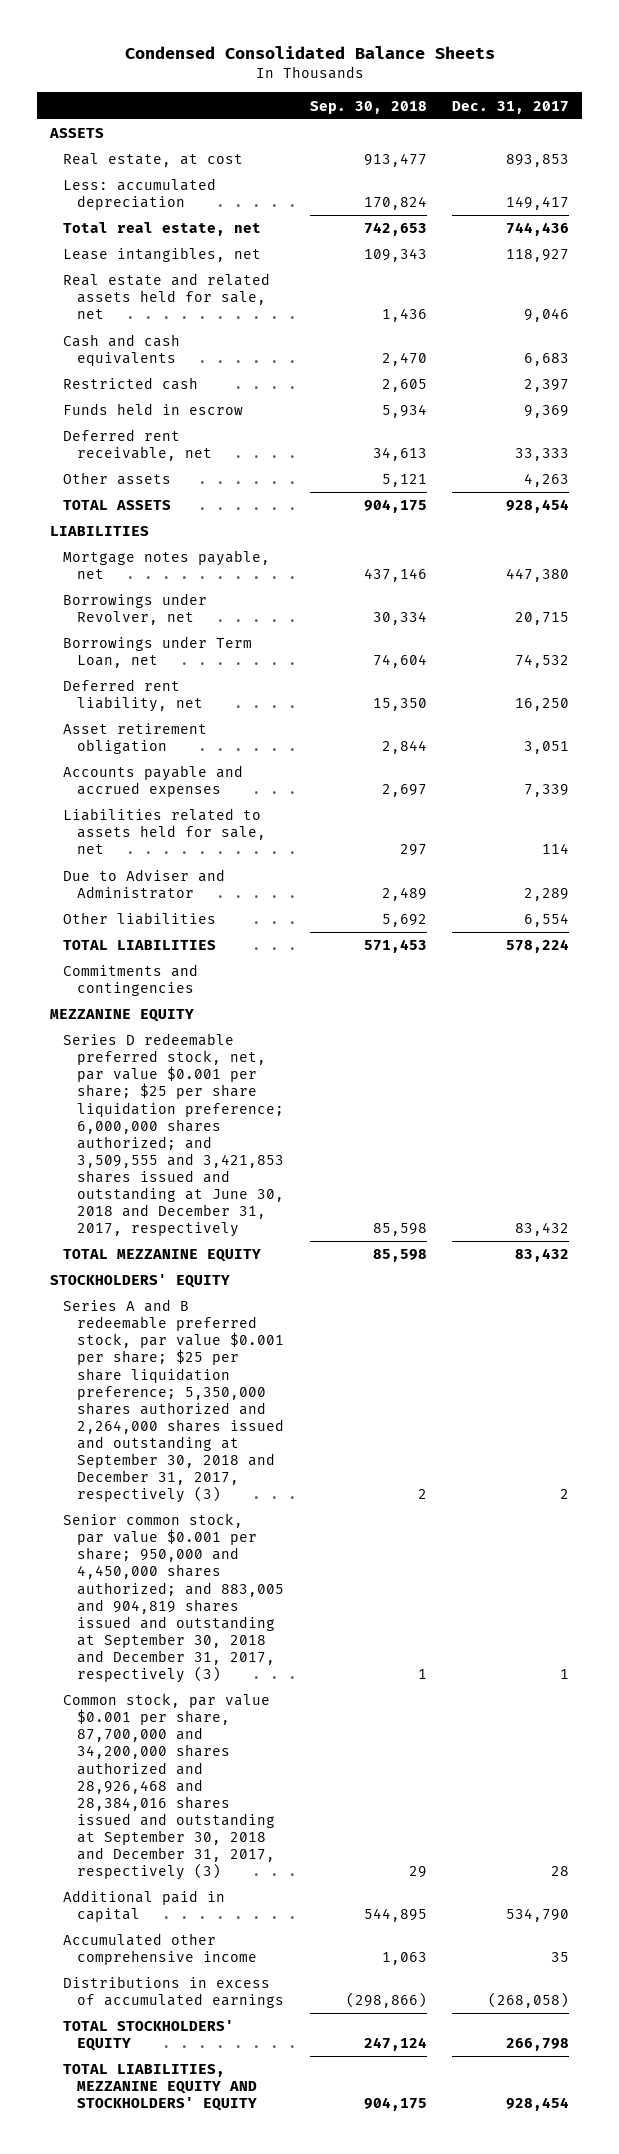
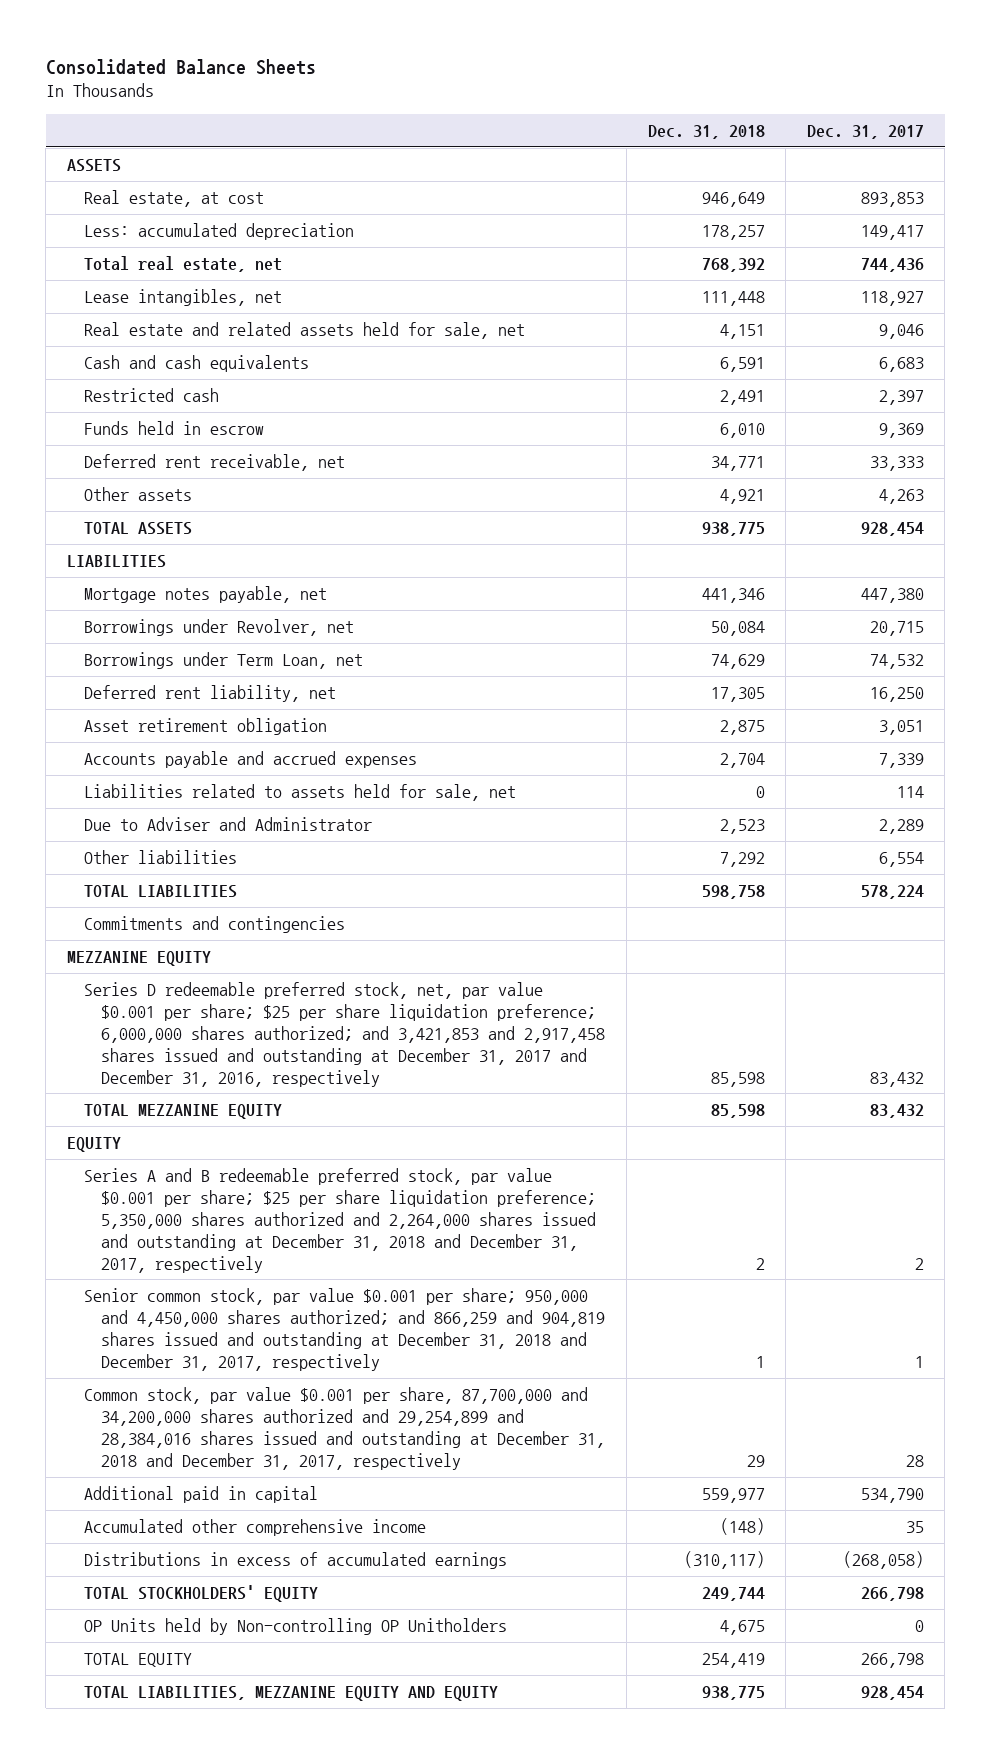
- Condensed Consolidated Balance Sheets
+ Consolidated Balance Sheets
- | Sep. 30, 2018 | Dec. 31, 2017
+ | Dec. 31, 2018 | Dec. 31, 2017
- Series D redeemable preferred stock, net, par value $0.001 per share; $25 per share liquidation preference; 6,000,000 shares authorized; and 3,509,555 and 3,421,853 shares issued and outstanding at June 30, 2018 and December 31, 2017, respectively | 85,598 | 83,432
+ Series D redeemable preferred stock, net, par value $0.001 per share; $25 per share liquidation preference; 6,000,000 shares authorized; and 3,421,853 and 2,917,458 shares issued and outstanding at December 31, 2017 and December 31, 2016, respectively | 85,598 | 83,432
- STOCKHOLDERS' EQUITY
- Series A and B redeemable preferred stock, par value $0.001 per share; $25 per share liquidation preference; 5,350,000 shares authorized and 2,264,000 shares issued and outstanding at September 30, 2018 and December 31, 2017, respectively (3) | 2 | 2
- Senior common stock, par value $0.001 per share; 950,000 and 4,450,000 shares authorized; and 883,005 and 904,819 shares issued and outstanding at September 30, 2018 and December 31, 2017, respectively (3) | 1 | 1
- Common stock, par value $0.001 per share, 87,700,000 and 34,200,000 shares authorized and 28,926,468 and 28,384,016 shares issued and outstanding at September 30, 2018 and December 31, 2017, respectively (3) | 29 | 28
+ EQUITY
+ Series A and B redeemable preferred stock, par value $0.001 per share; $25 per share liquidation preference; 5,350,000 shares authorized and 2,264,000 shares issued and outstanding at December 31, 2018 and December 31, 2017, respectively | 2 | 2
+ Senior common stock, par value $0.001 per share; 950,000 and 4,450,000 shares authorized; and 866,259 and 904,819 shares issued and outstanding at December 31, 2018 and December 31, 2017, respectively | 1 | 1
+ Common stock, par value $0.001 per share, 87,700,000 and 34,200,000 shares authorized and 29,254,899 and 28,384,016 shares issued and outstanding at December 31, 2018 and December 31, 2017, respectively | 29 | 28
- TOTAL LIABILITIES, MEZZANINE EQUITY AND STOCKHOLDERS' EQUITY | 904,175 | 928,454
+ OP Units held by Non-controlling OP Unitholders | 4,675 | 0
+ TOTAL EQUITY | 254,419 | 266,798
+ TOTAL LIABILITIES, MEZZANINE EQUITY AND EQUITY | 938,775 | 928,454

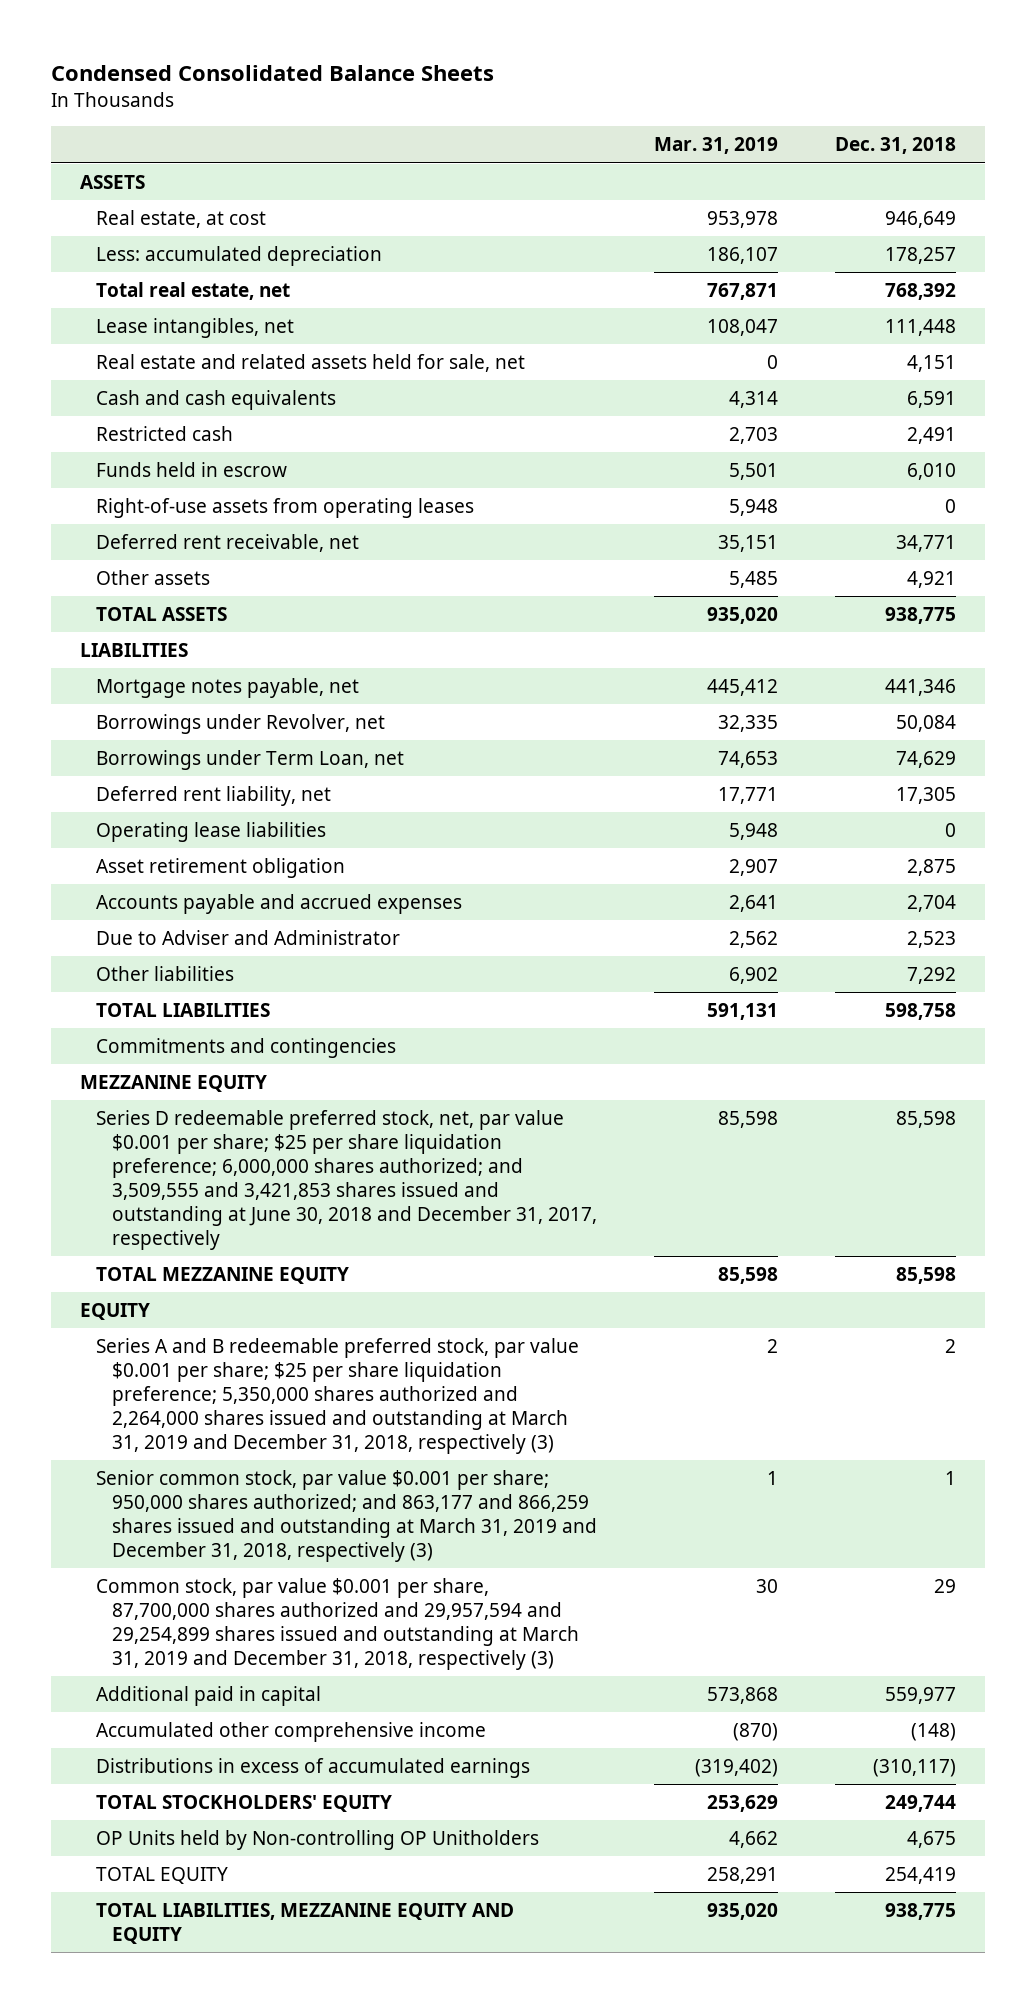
- Consolidated Balance Sheets
+ Condensed Consolidated Balance Sheets
- | Dec. 31, 2018 | Dec. 31, 2017
+ | Mar. 31, 2019 | Dec. 31, 2018
+ Right-of-use assets from operating leases | 5,948 | 0
+ Operating lease liabilities | 5,948 | 0
- Liabilities related to assets held for sale, net | 0 | 114
- Series D redeemable preferred stock, net, par value $0.001 per share; $25 per share liquidation preference; 6,000,000 shares authorized; and 3,421,853 and 2,917,458 shares issued and outstanding at December 31, 2017 and December 31, 2016, respectively | 85,598 | 83,432
+ Series D redeemable preferred stock, net, par value $0.001 per share; $25 per share liquidation preference; 6,000,000 shares authorized; and 3,509,555 and 3,421,853 shares issued and outstanding at June 30, 2018 and December 31, 2017, respectively | 85,598 | 85,598
- Series A and B redeemable preferred stock, par value $0.001 per share; $25 per share liquidation preference; 5,350,000 shares authorized and 2,264,000 shares issued and outstanding at December 31, 2018 and December 31, 2017, respectively | 2 | 2
- Senior common stock, par value $0.001 per share; 950,000 and 4,450,000 shares authorized; and 866,259 and 904,819 shares issued and outstanding at December 31, 2018 and December 31, 2017, respectively | 1 | 1
- Common stock, par value $0.001 per share, 87,700,000 and 34,200,000 shares authorized and 29,254,899 and 28,384,016 shares issued and outstanding at December 31, 2018 and December 31, 2017, respectively | 29 | 28
+ Series A and B redeemable preferred stock, par value $0.001 per share; $25 per share liquidation preference; 5,350,000 shares authorized and 2,264,000 shares issued and outstanding at March 31, 2019 and December 31, 2018, respectively (3) | 2 | 2
+ Senior common stock, par value $0.001 per share; 950,000 shares authorized; and 863,177 and 866,259 shares issued and outstanding at March 31, 2019 and December 31, 2018, respectively (3) | 1 | 1
+ Common stock, par value $0.001 per share, 87,700,000 shares authorized and 29,957,594 and 29,254,899 shares issued and outstanding at March 31, 2019 and December 31, 2018, respectively (3) | 30 | 29

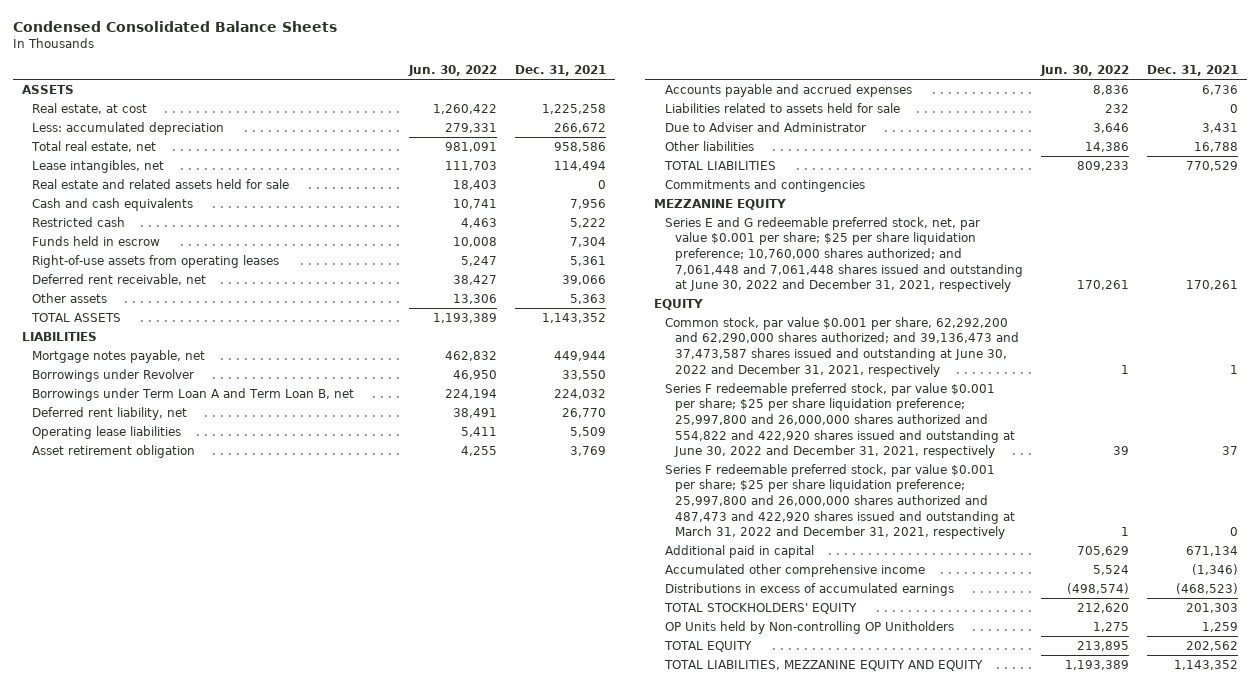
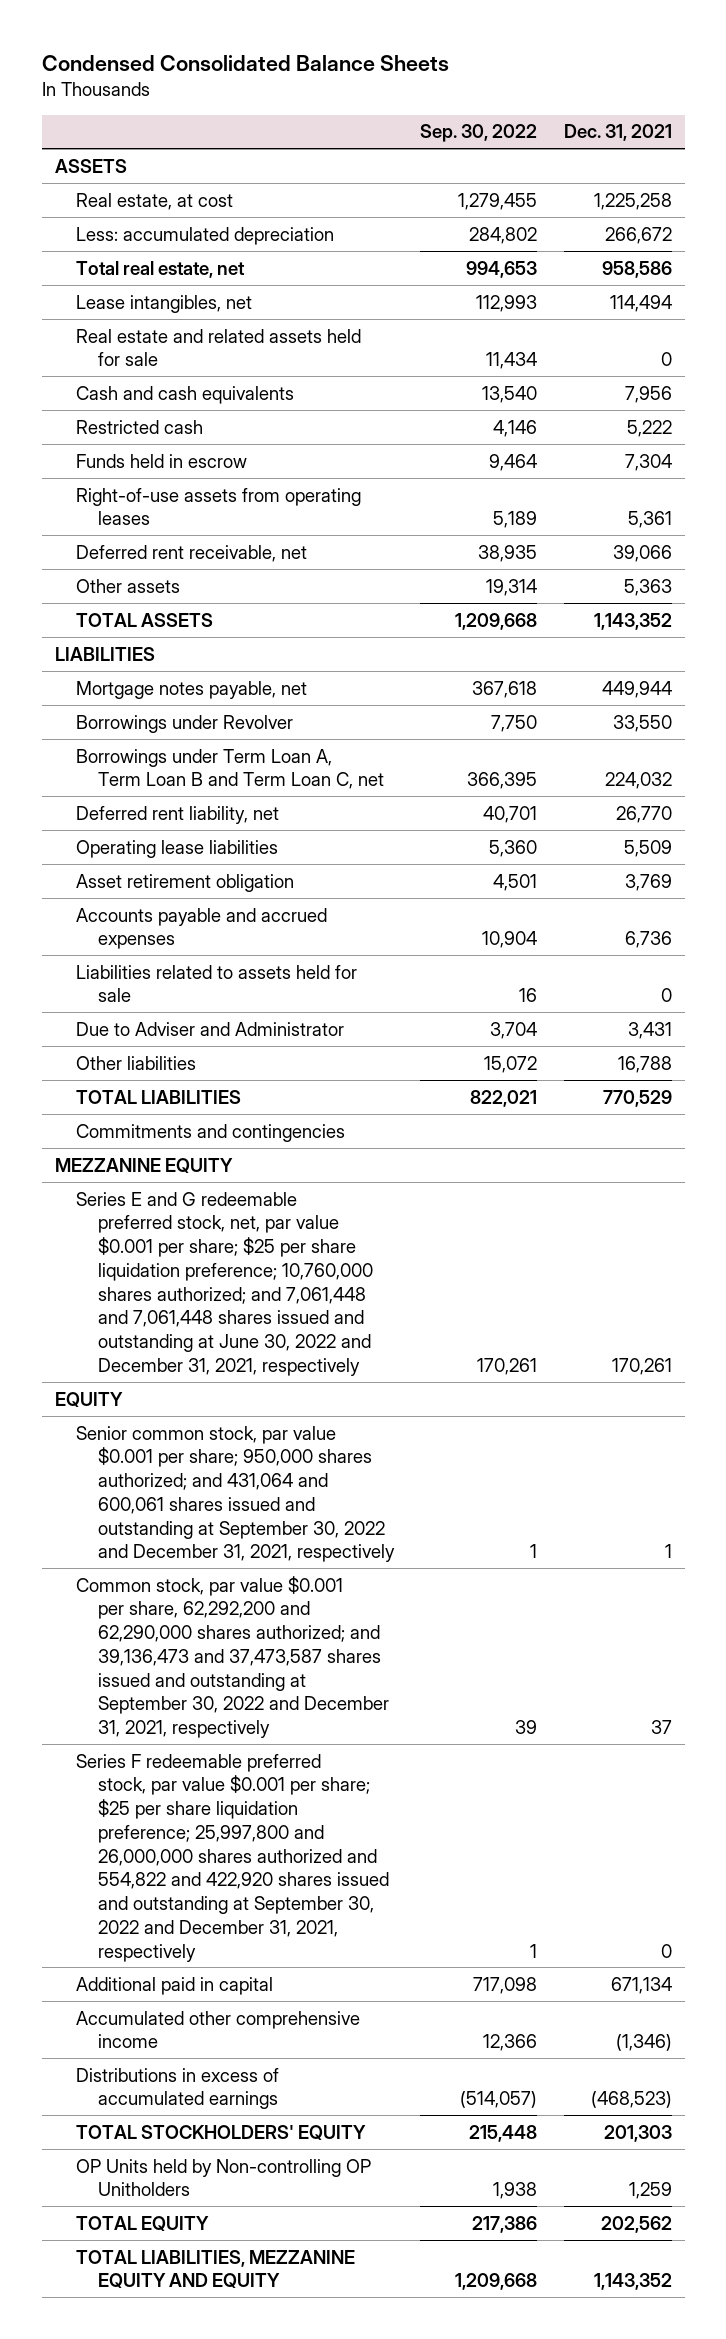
- | Jun. 30, 2022 | Dec. 31, 2021
+ | Sep. 30, 2022 | Dec. 31, 2021
- Borrowings under Term Loan A and Term Loan B, net | 224,194 | 224,032
+ Borrowings under Term Loan A, Term Loan B and Term Loan C, net | 366,395 | 224,032
- Common stock, par value $0.001 per share, 62,292,200 and 62,290,000 shares authorized; and 39,136,473 and 37,473,587 shares issued and outstanding at June 30, 2022 and December 31, 2021, respectively | 1 | 1
- Series F redeemable preferred stock, par value $0.001 per share; $25 per share liquidation preference; 25,997,800 and 26,000,000 shares authorized and 554,822 and 422,920 shares issued and outstanding at June 30, 2022 and December 31, 2021, respectively | 39 | 37
- Series F redeemable preferred stock, par value $0.001 per share; $25 per share liquidation preference; 25,997,800 and 26,000,000 shares authorized and 487,473 and 422,920 shares issued and outstanding at March 31, 2022 and December 31, 2021, respectively | 1 | 0
+ Senior common stock, par value $0.001 per share; 950,000 shares authorized; and 431,064 and 600,061 shares issued and outstanding at September 30, 2022 and December 31, 2021, respectively | 1 | 1
+ Common stock, par value $0.001 per share, 62,292,200 and 62,290,000 shares authorized; and 39,136,473 and 37,473,587 shares issued and outstanding at September 30, 2022 and December 31, 2021, respectively | 39 | 37
+ Series F redeemable preferred stock, par value $0.001 per share; $25 per share liquidation preference; 25,997,800 and 26,000,000 shares authorized and 554,822 and 422,920 shares issued and outstanding at September 30, 2022 and December 31, 2021, respectively | 1 | 0

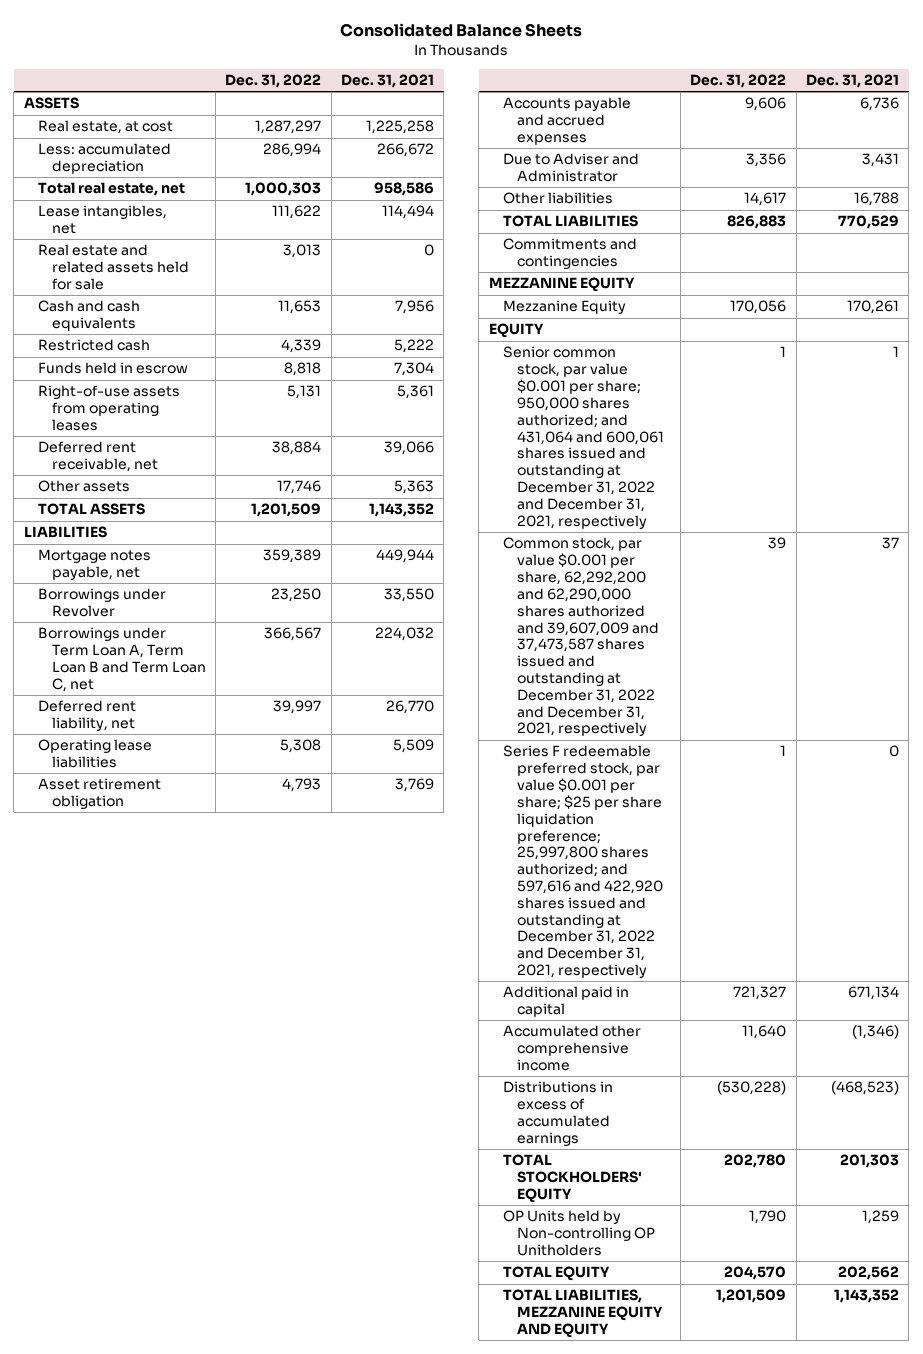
- Condensed Consolidated Balance Sheets
+ Consolidated Balance Sheets
- | Sep. 30, 2022 | Dec. 31, 2021
+ | Dec. 31, 2022 | Dec. 31, 2021
- Liabilities related to assets held for sale | 16 | 0
- Series E and G redeemable preferred stock, net, par value $0.001 per share; $25 per share liquidation preference; 10,760,000 shares authorized; and 7,061,448 and 7,061,448 shares issued and outstanding at June 30, 2022 and December 31, 2021, respectively | 170,261 | 170,261
+ Mezzanine Equity | 170,056 | 170,261
- Senior common stock, par value $0.001 per share; 950,000 shares authorized; and 431,064 and 600,061 shares issued and outstanding at September 30, 2022 and December 31, 2021, respectively | 1 | 1
- Common stock, par value $0.001 per share, 62,292,200 and 62,290,000 shares authorized; and 39,136,473 and 37,473,587 shares issued and outstanding at September 30, 2022 and December 31, 2021, respectively | 39 | 37
- Series F redeemable preferred stock, par value $0.001 per share; $25 per share liquidation preference; 25,997,800 and 26,000,000 shares authorized and 554,822 and 422,920 shares issued and outstanding at September 30, 2022 and December 31, 2021, respectively | 1 | 0
+ Senior common stock, par value $0.001 per share; 950,000 shares authorized; and 431,064 and 600,061 shares issued and outstanding at December 31, 2022 and December 31, 2021, respectively | 1 | 1
+ Common stock, par value $0.001 per share, 62,292,200 and 62,290,000 shares authorized and 39,607,009 and 37,473,587 shares issued and outstanding at December 31, 2022 and December 31, 2021, respectively | 39 | 37
+ Series F redeemable preferred stock, par value $0.001 per share; $25 per share liquidation preference; 25,997,800 shares authorized; and 597,616 and 422,920 shares issued and outstanding at December 31, 2022 and December 31, 2021, respectively | 1 | 0

